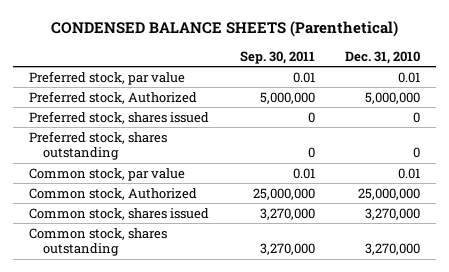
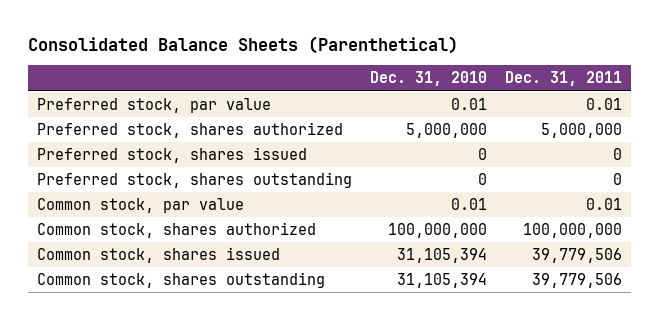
- CONDENSED BALANCE SHEETS (Parenthetical)
+ Consolidated Balance Sheets (Parenthetical)
- | Sep. 30, 2011 | Dec. 31, 2010
+ | Dec. 31, 2010 | Dec. 31, 2011
- Preferred stock, Authorized | 5,000,000 | 5,000,000
+ Preferred stock, shares authorized | 5,000,000 | 5,000,000
- Common stock, Authorized | 25,000,000 | 25,000,000
- Common stock, shares issued | 3,270,000 | 3,270,000
- Common stock, shares outstanding | 3,270,000 | 3,270,000
+ Common stock, shares authorized | 100,000,000 | 100,000,000
+ Common stock, shares issued | 31,105,394 | 39,779,506
+ Common stock, shares outstanding | 31,105,394 | 39,779,506

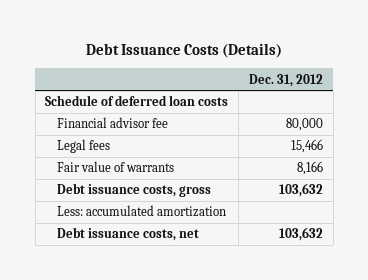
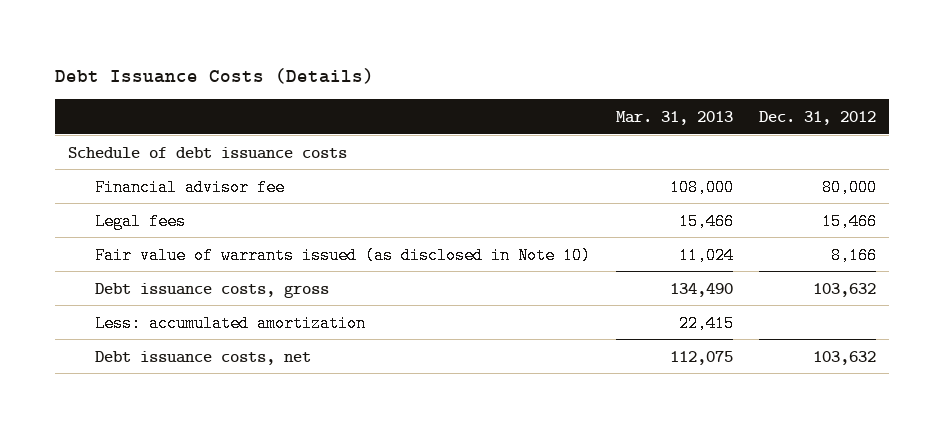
- | Dec. 31, 2012
+ | Mar. 31, 2013 | Dec. 31, 2012
- Schedule of deferred loan costs
+ Schedule of debt issuance costs
- Fair value of warrants | 8,166
+ Fair value of warrants issued (as disclosed in Note 10) | 11,024 | 8,166

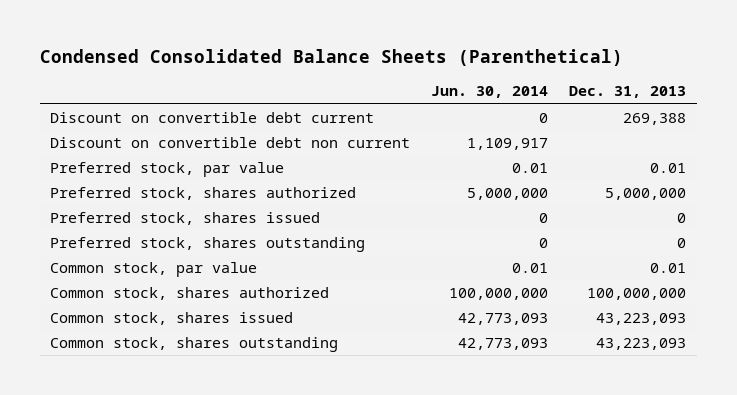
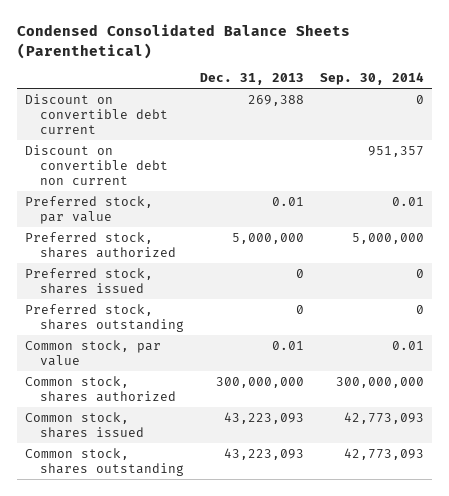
- | Jun. 30, 2014 | Dec. 31, 2013
+ | Dec. 31, 2013 | Sep. 30, 2014
- Common stock, shares authorized | 100,000,000 | 100,000,000
+ Common stock, shares authorized | 300,000,000 | 300,000,000

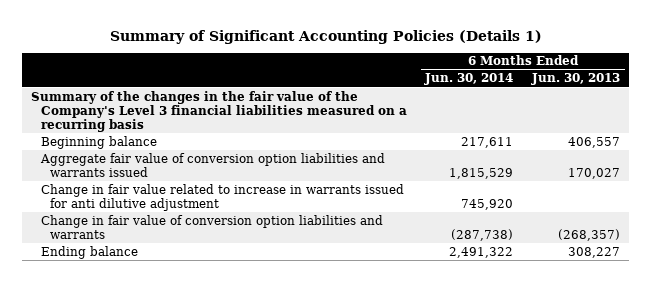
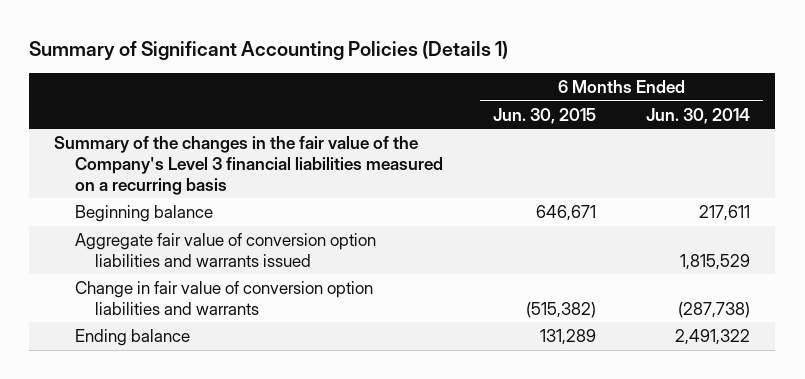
- | 6 Months Ended Jun. 30, 2014 | 6 Months Ended Jun. 30, 2013
+ | 6 Months Ended Jun. 30, 2015 | 6 Months Ended Jun. 30, 2014
- Change in fair value related to increase in warrants issued for anti dilutive adjustment | 745,920 |

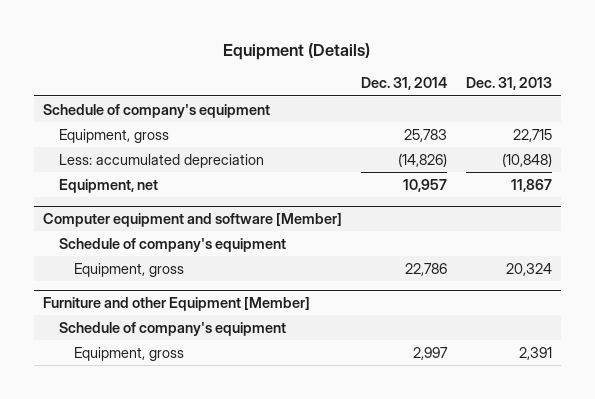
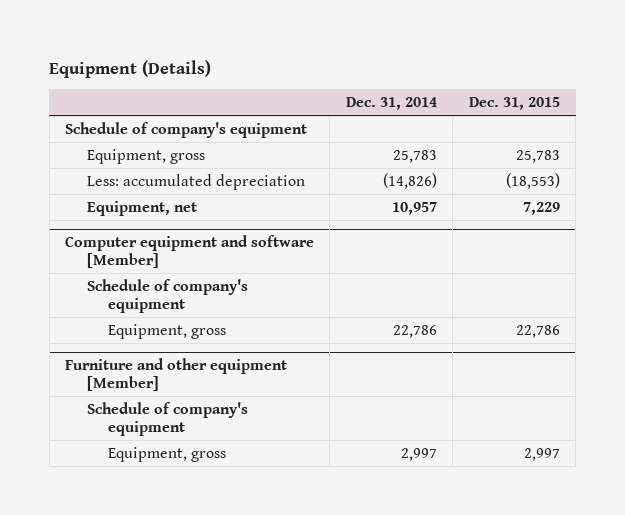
- | Dec. 31, 2014 | Dec. 31, 2013
+ | Dec. 31, 2014 | Dec. 31, 2015
- Furniture and other Equipment [Member]
+ Furniture and other equipment [Member]

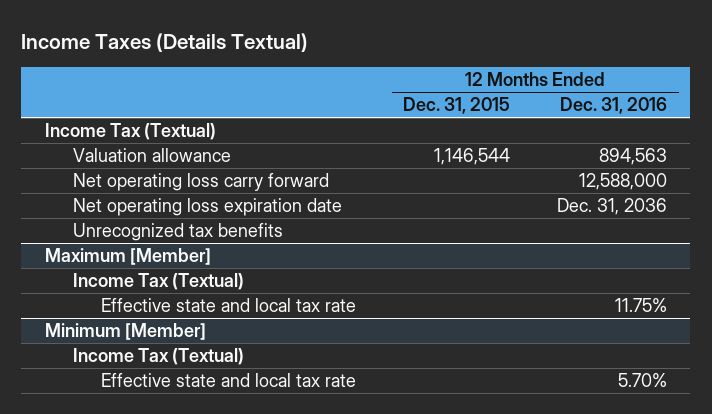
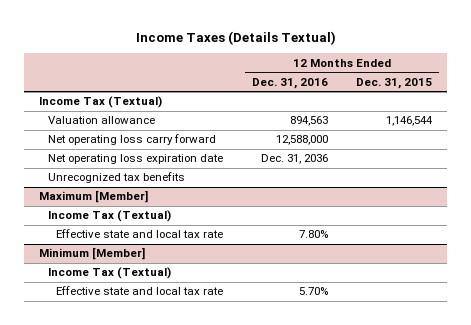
- | 12 Months Ended Dec. 31, 2015 | 12 Months Ended Dec. 31, 2016
+ | 12 Months Ended Dec. 31, 2016 | 12 Months Ended Dec. 31, 2015
@ Maximum [Member]
- Effective state and local tax rate | | 11.75%
+ Effective state and local tax rate | 7.80% |

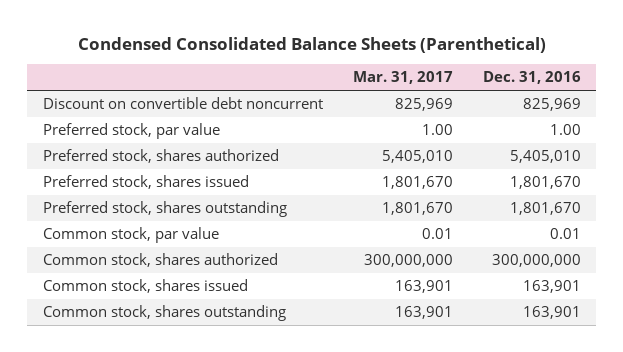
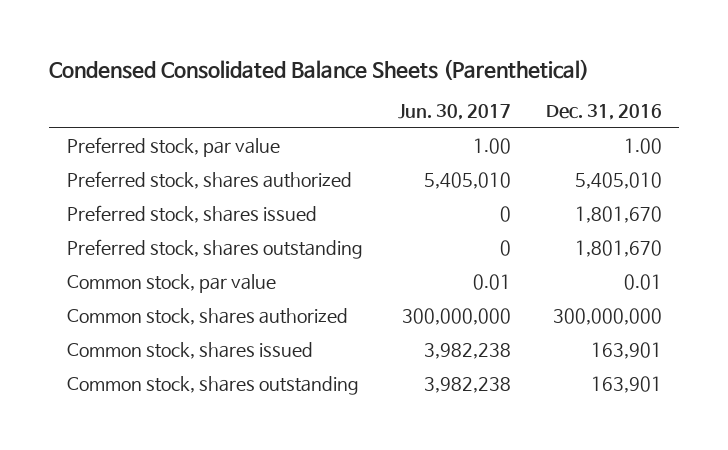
- | Mar. 31, 2017 | Dec. 31, 2016
+ | Jun. 30, 2017 | Dec. 31, 2016
- Discount on convertible debt noncurrent | 825,969 | 825,969

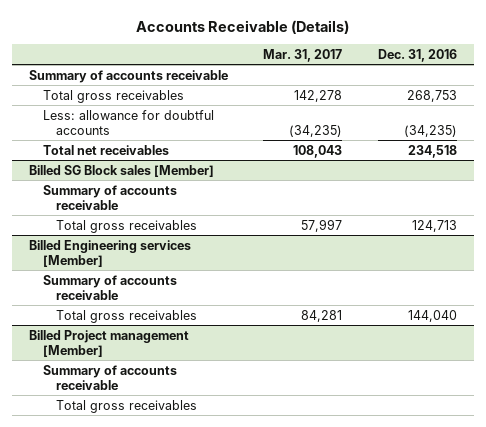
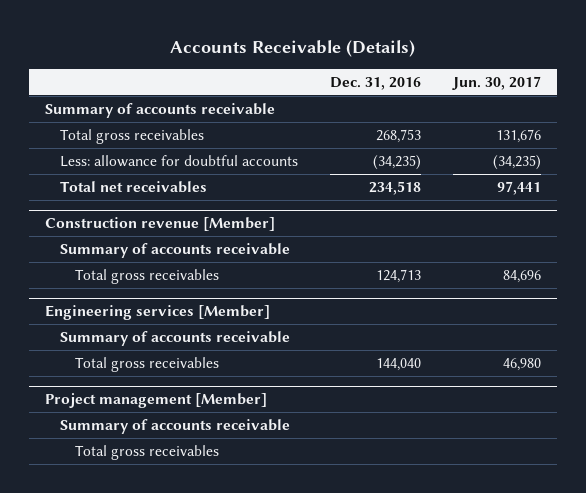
- | Mar. 31, 2017 | Dec. 31, 2016
+ | Dec. 31, 2016 | Jun. 30, 2017
- Billed SG Block sales [Member]
+ Construction revenue [Member]
- Billed Engineering services [Member]
+ Engineering services [Member]
- Billed Project management [Member]
+ Project management [Member]

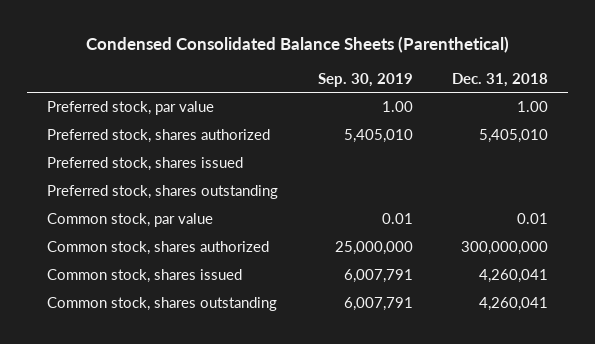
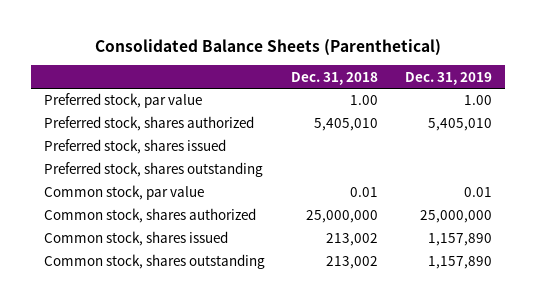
- Condensed Consolidated Balance Sheets (Parenthetical)
+ Consolidated Balance Sheets (Parenthetical)
- | Sep. 30, 2019 | Dec. 31, 2018
+ | Dec. 31, 2018 | Dec. 31, 2019
- Common stock, shares authorized | 25,000,000 | 300,000,000
- Common stock, shares issued | 6,007,791 | 4,260,041
- Common stock, shares outstanding | 6,007,791 | 4,260,041
+ Common stock, shares authorized | 25,000,000 | 25,000,000
+ Common stock, shares issued | 213,002 | 1,157,890
+ Common stock, shares outstanding | 213,002 | 1,157,890

